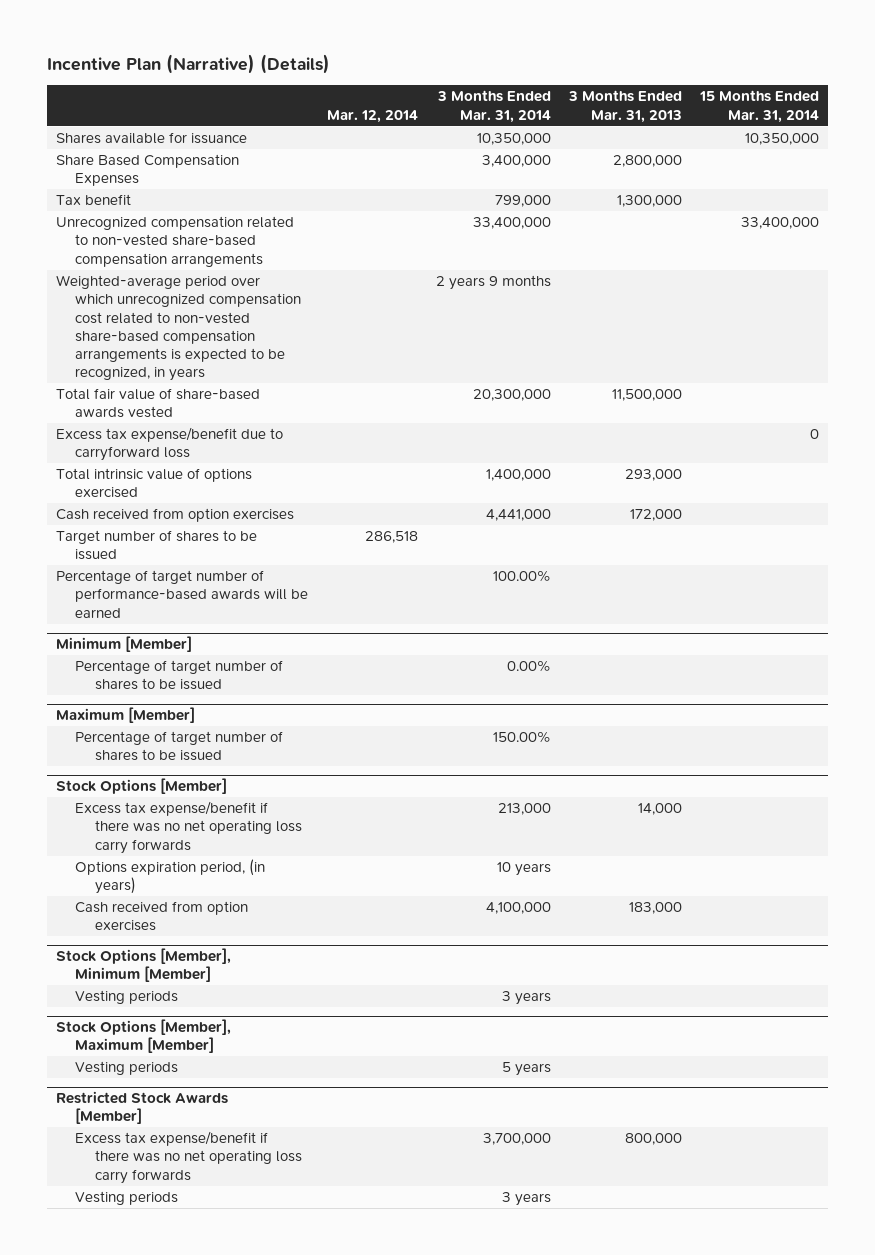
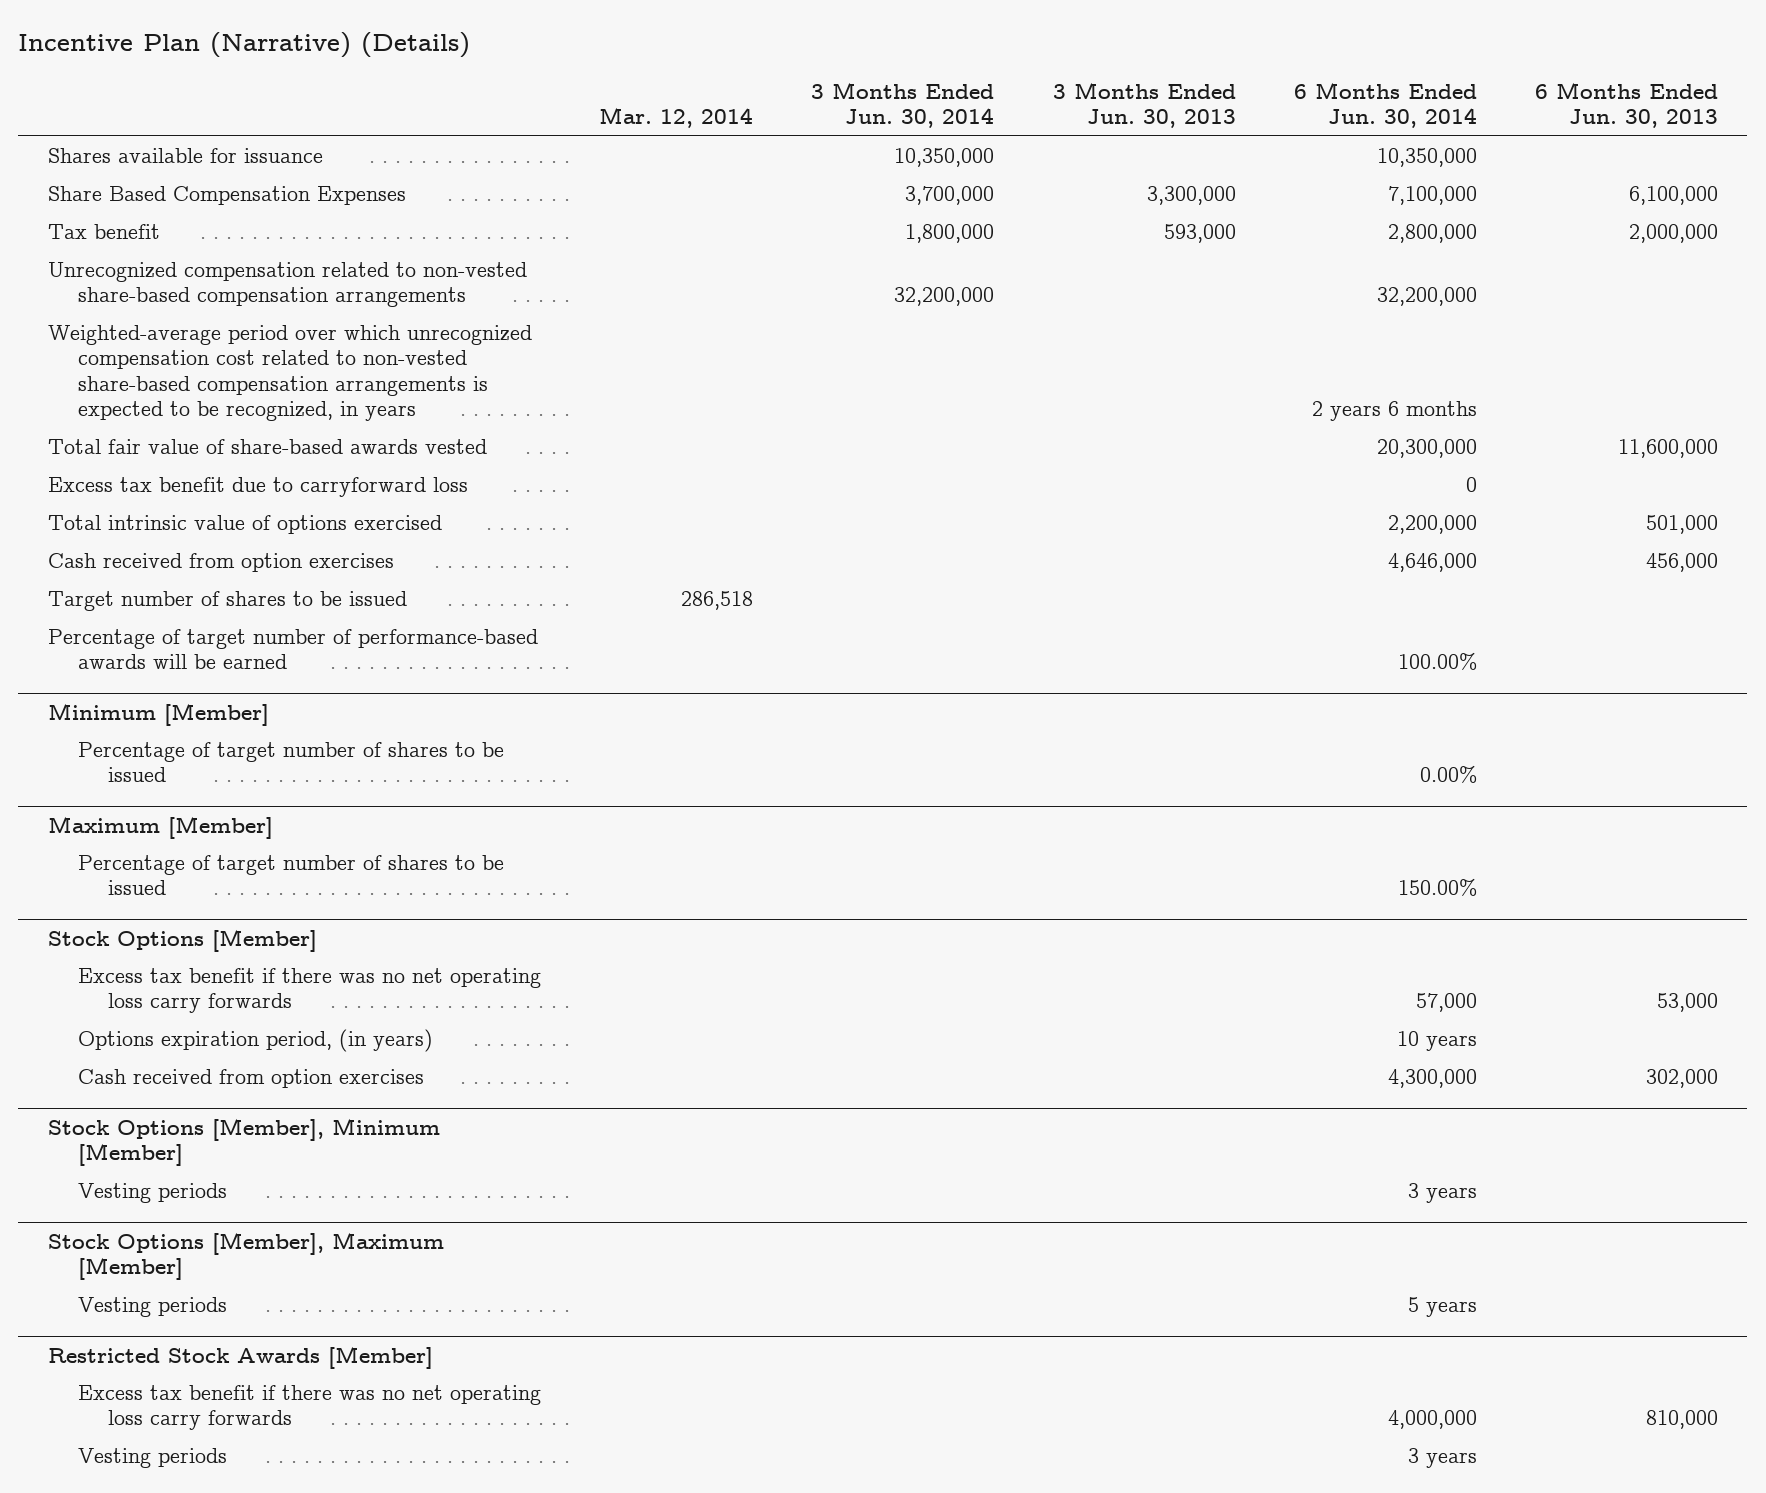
- | Mar. 12, 2014 | 3 Months Ended Mar. 31, 2014 | 3 Months Ended Mar. 31, 2013 | 15 Months Ended Mar. 31, 2014
+ | Mar. 12, 2014 | 3 Months Ended Jun. 30, 2014 | 3 Months Ended Jun. 30, 2013 | 6 Months Ended Jun. 30, 2014 | 6 Months Ended Jun. 30, 2013
- Excess tax expense/benefit due to carryforward loss | | | | 0
+ Excess tax benefit due to carryforward loss | | | | 0 |
@ Stock Options [Member]
- Excess tax expense/benefit if there was no net operating loss carry forwards | | 213,000 | 14,000 |
+ Excess tax benefit if there was no net operating loss carry forwards | | | | 57,000 | 53,000
@ Restricted Stock Awards [Member]
- Excess tax expense/benefit if there was no net operating loss carry forwards | | 3,700,000 | 800,000 |
+ Excess tax benefit if there was no net operating loss carry forwards | | | | 4,000,000 | 810,000

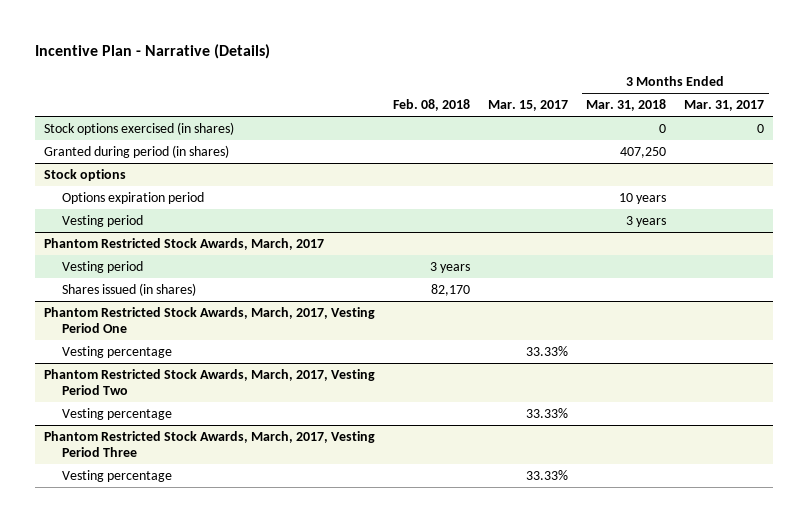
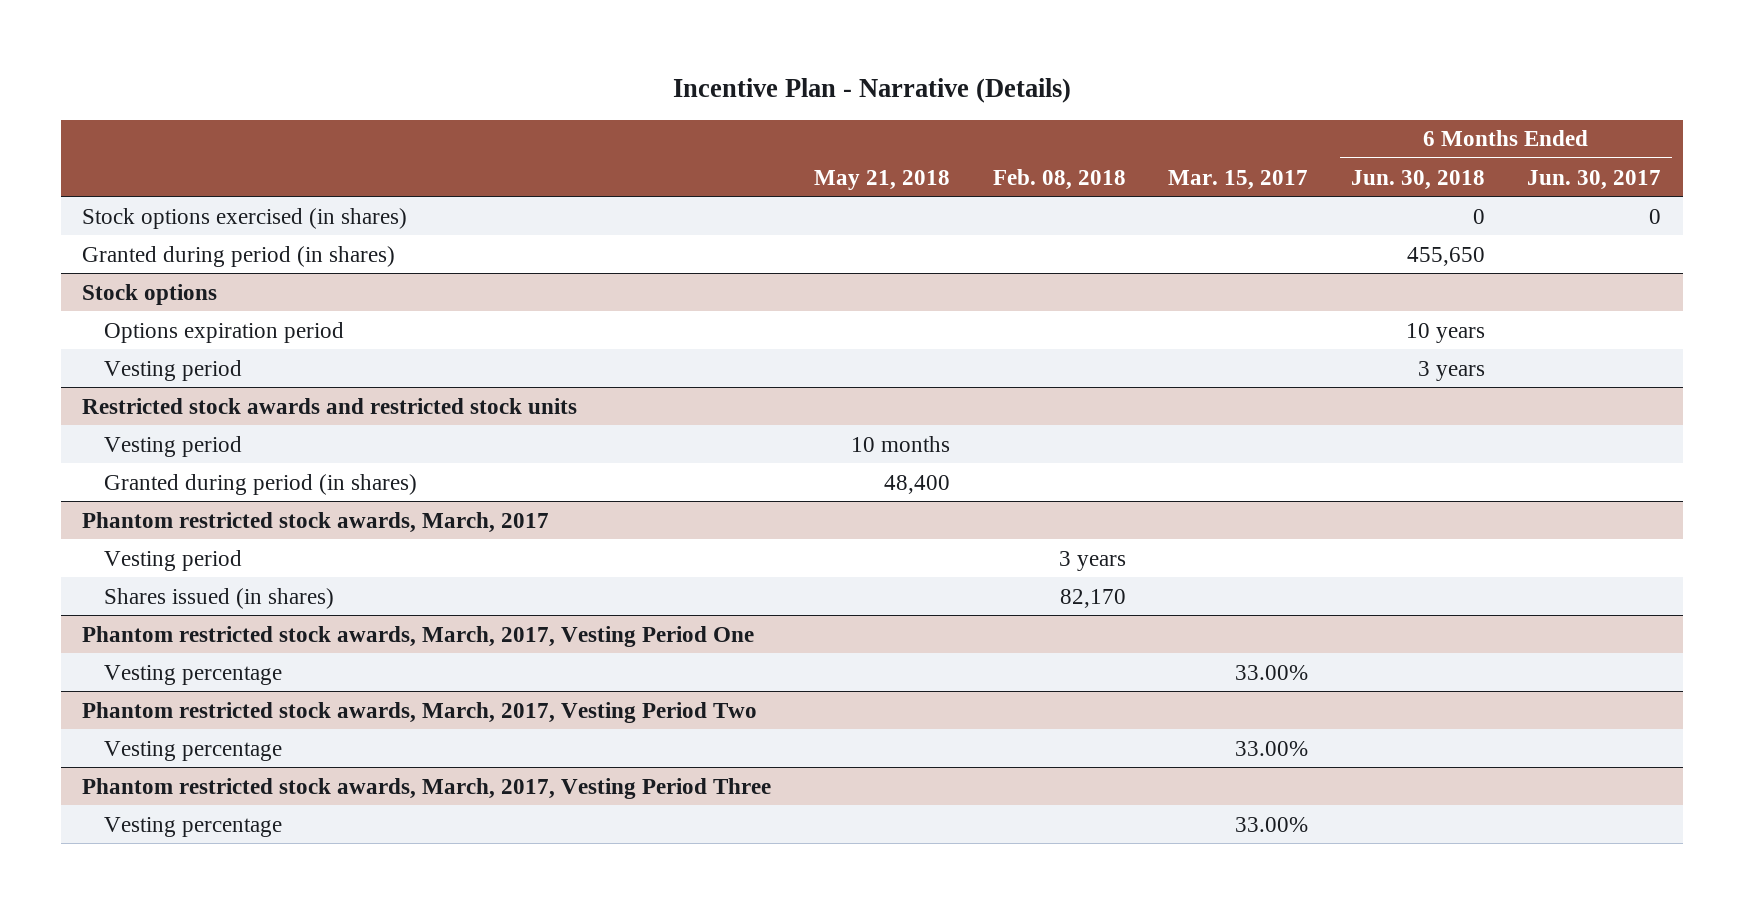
- | Feb. 08, 2018 | Mar. 15, 2017 | 3 Months Ended Mar. 31, 2018 | 3 Months Ended Mar. 31, 2017
+ | May 21, 2018 | Feb. 08, 2018 | Mar. 15, 2017 | 6 Months Ended Jun. 30, 2018 | 6 Months Ended Jun. 30, 2017
- Phantom Restricted Stock Awards, March, 2017
+ Restricted stock awards and restricted stock units
+ Vesting period | 10 months | | | |
+ Granted during period (in shares) | 48,400 | | | |
+ Phantom restricted stock awards, March, 2017
- Phantom Restricted Stock Awards, March, 2017, Vesting Period One
- Vesting percentage | | 33.33% | |
- Phantom Restricted Stock Awards, March, 2017, Vesting Period Two
- Vesting percentage | | 33.33% | |
- Phantom Restricted Stock Awards, March, 2017, Vesting Period Three
- Vesting percentage | | 33.33% | |
+ Phantom restricted stock awards, March, 2017, Vesting Period One
+ Vesting percentage | | | 33.00% | |
+ Phantom restricted stock awards, March, 2017, Vesting Period Two
+ Vesting percentage | | | 33.00% | |
+ Phantom restricted stock awards, March, 2017, Vesting Period Three
+ Vesting percentage | | | 33.00% | |

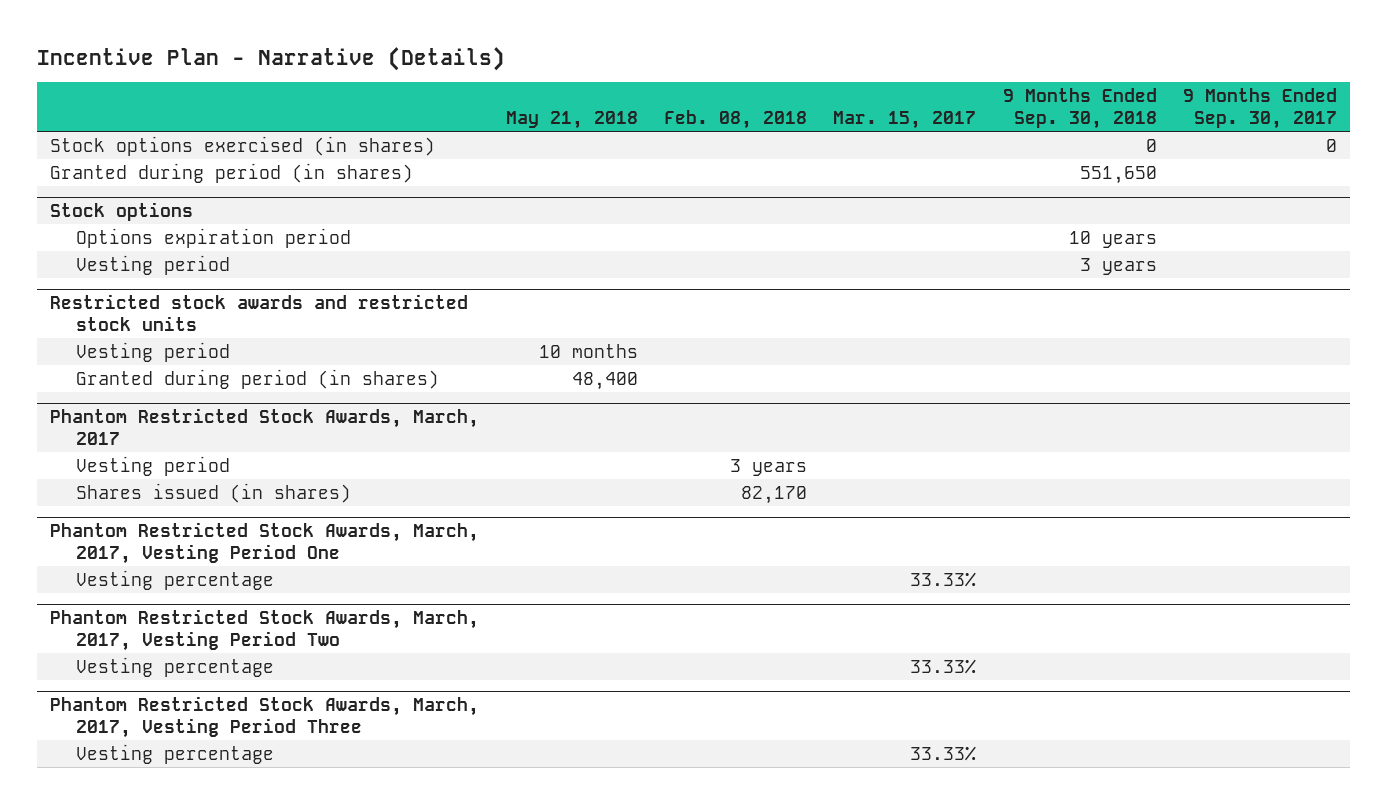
- | May 21, 2018 | Feb. 08, 2018 | Mar. 15, 2017 | 6 Months Ended Jun. 30, 2018 | 6 Months Ended Jun. 30, 2017
+ | May 21, 2018 | Feb. 08, 2018 | Mar. 15, 2017 | 9 Months Ended Sep. 30, 2018 | 9 Months Ended Sep. 30, 2017
- Phantom restricted stock awards, March, 2017
+ Phantom Restricted Stock Awards, March, 2017
- Phantom restricted stock awards, March, 2017, Vesting Period One
- Vesting percentage | | | 33.00% | |
- Phantom restricted stock awards, March, 2017, Vesting Period Two
- Vesting percentage | | | 33.00% | |
- Phantom restricted stock awards, March, 2017, Vesting Period Three
- Vesting percentage | | | 33.00% | |
+ Phantom Restricted Stock Awards, March, 2017, Vesting Period One
+ Vesting percentage | | | 33.33% | |
+ Phantom Restricted Stock Awards, March, 2017, Vesting Period Two
+ Vesting percentage | | | 33.33% | |
+ Phantom Restricted Stock Awards, March, 2017, Vesting Period Three
+ Vesting percentage | | | 33.33% | |

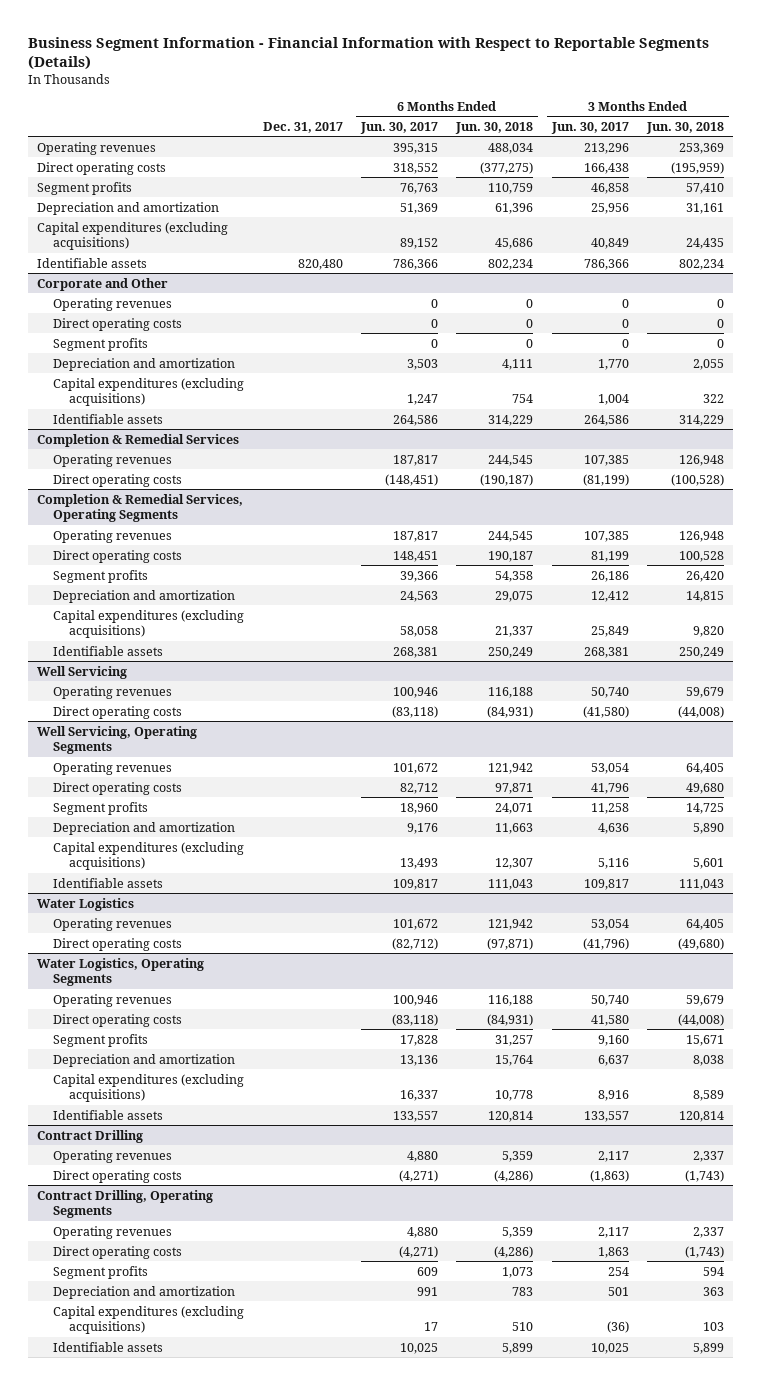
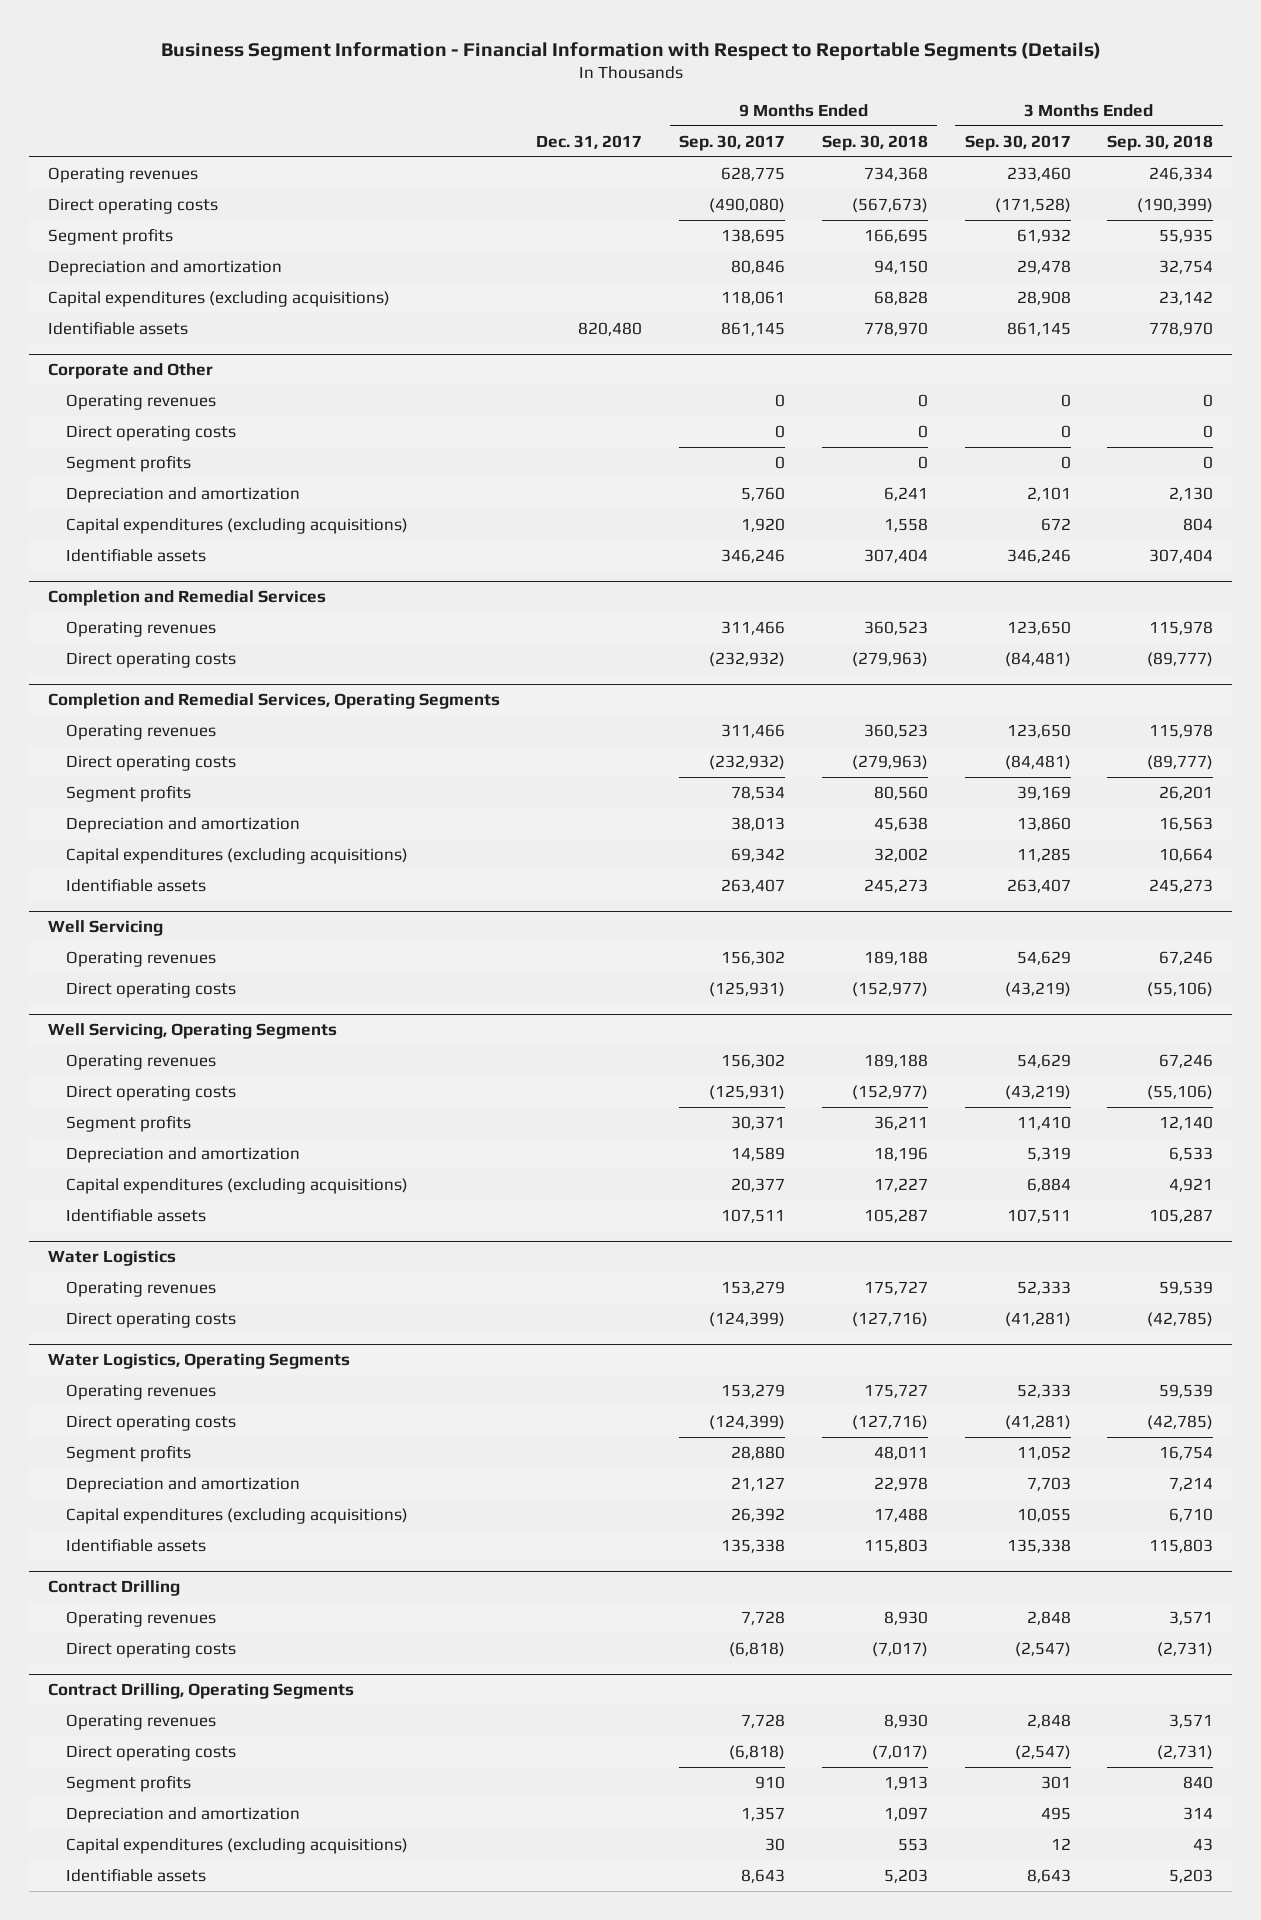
- | Dec. 31, 2017 | 6 Months Ended Jun. 30, 2017 | 6 Months Ended Jun. 30, 2018 | 3 Months Ended Jun. 30, 2017 | 3 Months Ended Jun. 30, 2018
+ | Dec. 31, 2017 | 9 Months Ended Sep. 30, 2017 | 9 Months Ended Sep. 30, 2018 | 3 Months Ended Sep. 30, 2017 | 3 Months Ended Sep. 30, 2018
- Completion & Remedial Services
+ Completion and Remedial Services
- Completion & Remedial Services, Operating Segments
+ Completion and Remedial Services, Operating Segments

